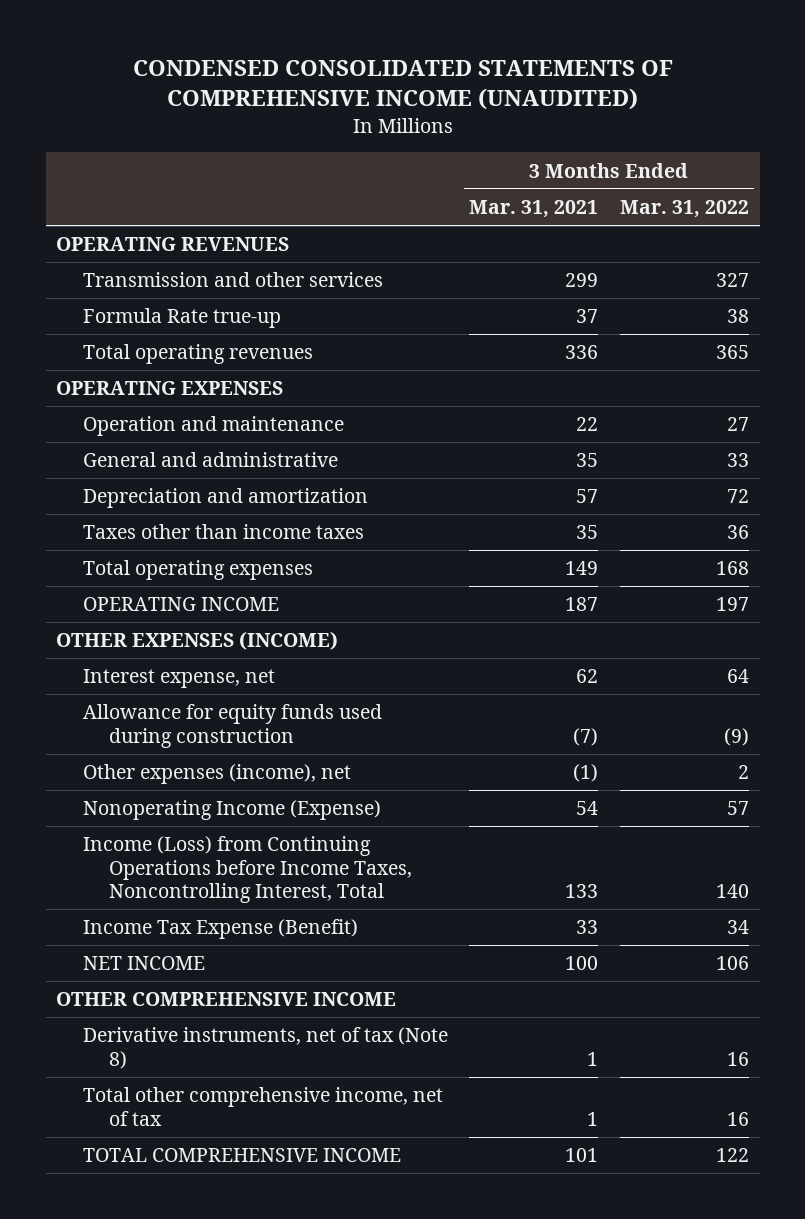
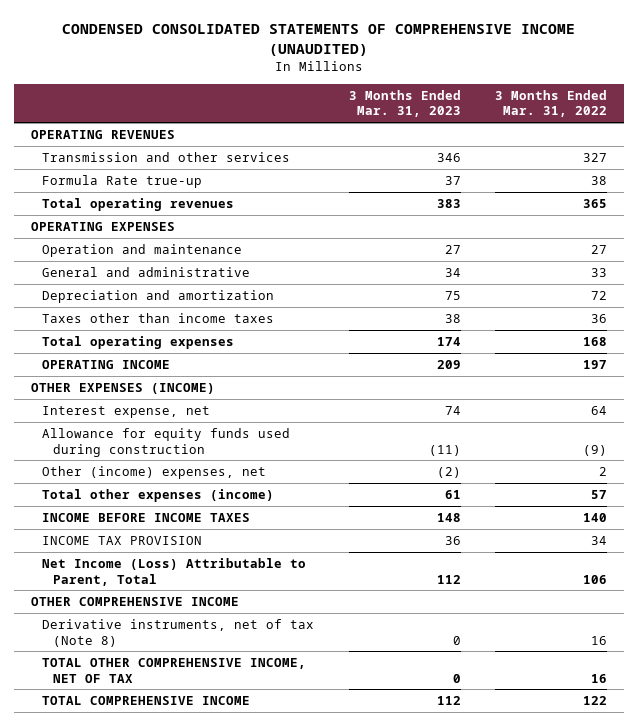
- | 3 Months Ended Mar. 31, 2021 | 3 Months Ended Mar. 31, 2022
+ | 3 Months Ended Mar. 31, 2023 | 3 Months Ended Mar. 31, 2022
- Other expenses (income), net | (1) | 2
- Nonoperating Income (Expense) | 54 | 57
- Income (Loss) from Continuing Operations before Income Taxes, Noncontrolling Interest, Total | 133 | 140
- Income Tax Expense (Benefit) | 33 | 34
- NET INCOME | 100 | 106
+ Other (income) expenses, net | (2) | 2
+ Total other expenses (income) | 61 | 57
+ INCOME BEFORE INCOME TAXES | 148 | 140
+ INCOME TAX PROVISION | 36 | 34
+ Net Income (Loss) Attributable to Parent, Total | 112 | 106
- Total other comprehensive income, net of tax | 1 | 16
+ TOTAL OTHER COMPREHENSIVE INCOME, NET OF TAX | 0 | 16

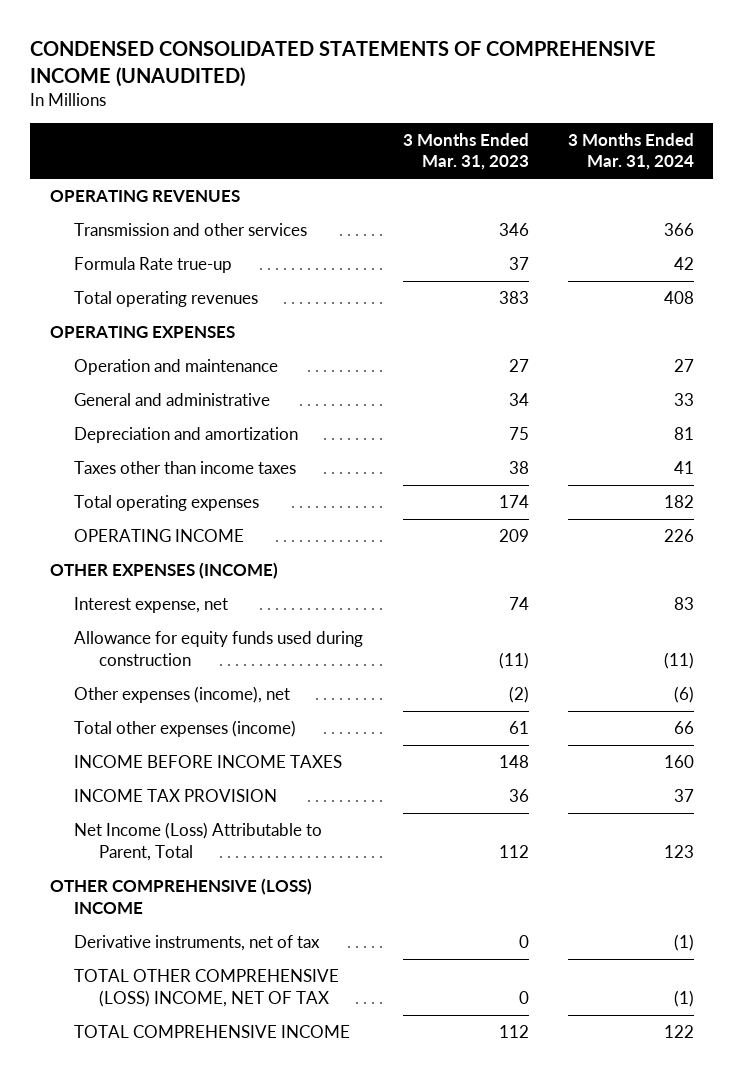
- | 3 Months Ended Mar. 31, 2023 | 3 Months Ended Mar. 31, 2022
+ | 3 Months Ended Mar. 31, 2023 | 3 Months Ended Mar. 31, 2024
- Other (income) expenses, net | (2) | 2
+ Other expenses (income), net | (2) | (6)
- OTHER COMPREHENSIVE INCOME
- Derivative instruments, net of tax (Note 8) | 0 | 16
- TOTAL OTHER COMPREHENSIVE INCOME, NET OF TAX | 0 | 16
+ OTHER COMPREHENSIVE (LOSS) INCOME
+ Derivative instruments, net of tax | 0 | (1)
+ TOTAL OTHER COMPREHENSIVE (LOSS) INCOME, NET OF TAX | 0 | (1)

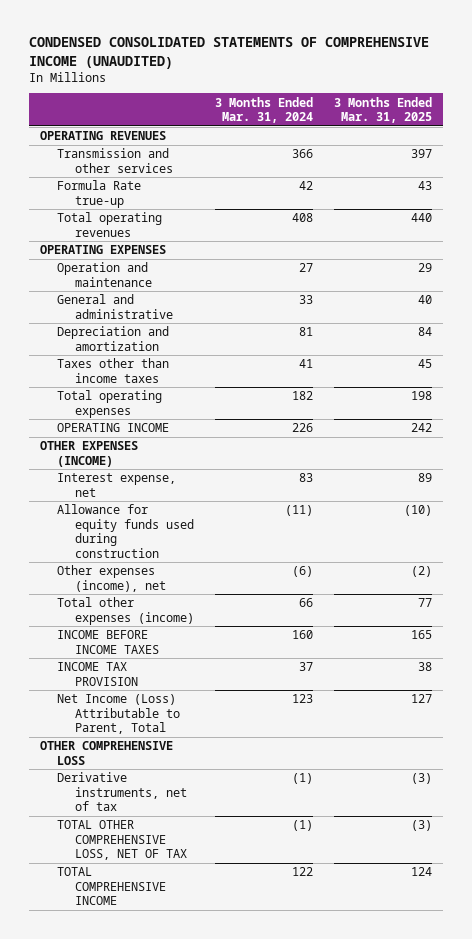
- | 3 Months Ended Mar. 31, 2023 | 3 Months Ended Mar. 31, 2024
+ | 3 Months Ended Mar. 31, 2024 | 3 Months Ended Mar. 31, 2025
- OTHER COMPREHENSIVE (LOSS) INCOME
+ OTHER COMPREHENSIVE LOSS
- TOTAL OTHER COMPREHENSIVE (LOSS) INCOME, NET OF TAX | 0 | (1)
+ TOTAL OTHER COMPREHENSIVE LOSS, NET OF TAX | (1) | (3)

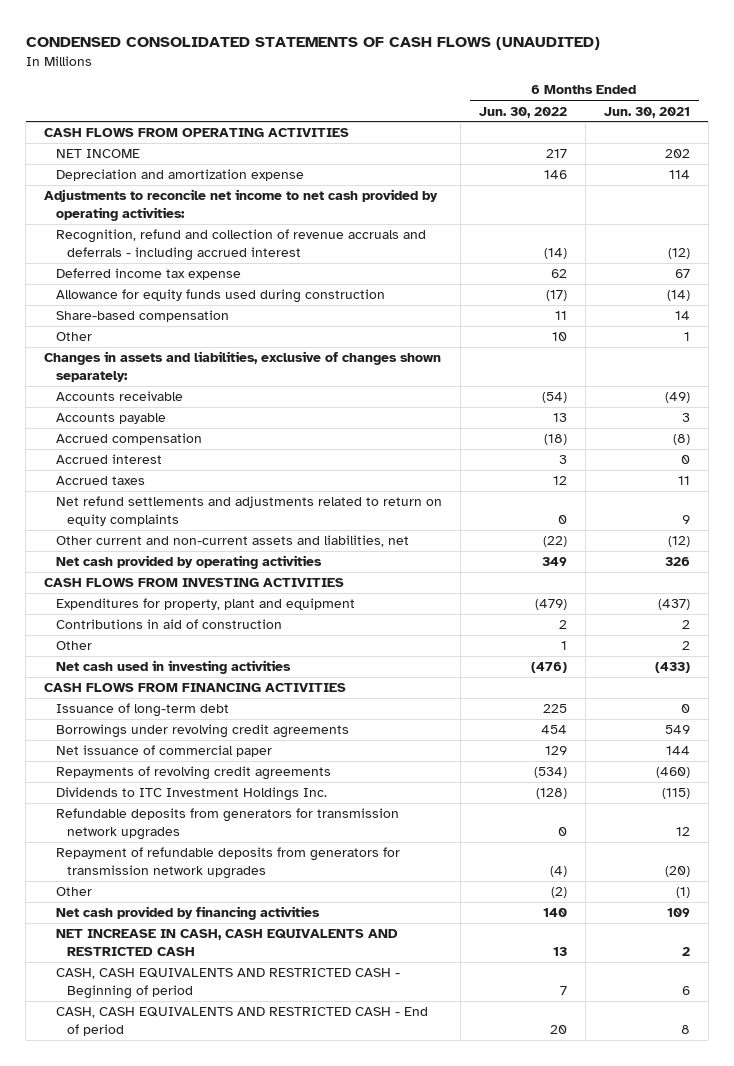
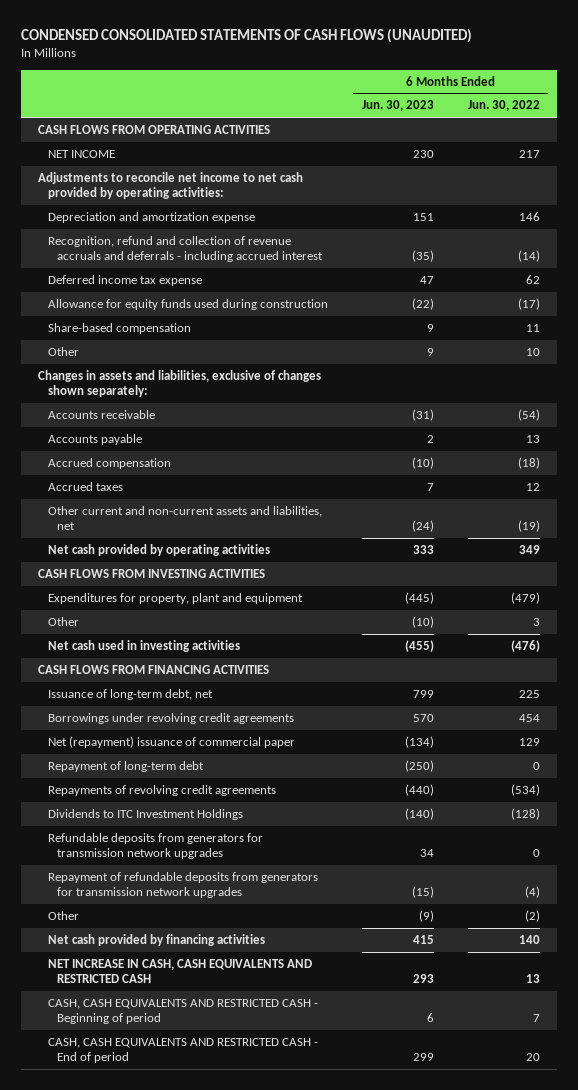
- | 6 Months Ended Jun. 30, 2022 | 6 Months Ended Jun. 30, 2021
+ | 6 Months Ended Jun. 30, 2023 | 6 Months Ended Jun. 30, 2022
moved down: Depreciation and amortization expense | 151 | 146
- Accrued interest | 3 | 0
- Net refund settlements and adjustments related to return on equity complaints | 0 | 9
- Other current and non-current assets and liabilities, net | (22) | (12)
+ Other current and non-current assets and liabilities, net | (24) | (19)
- Contributions in aid of construction | 2 | 2
- Other | 1 | 2
+ Other | (10) | 3
- Issuance of long-term debt | 225 | 0
+ Issuance of long-term debt, net | 799 | 225
- Net issuance of commercial paper | 129 | 144
+ Net (repayment) issuance of commercial paper | (134) | 129
+ Repayment of long-term debt | (250) | 0
- Dividends to ITC Investment Holdings Inc. | (128) | (115)
+ Dividends to ITC Investment Holdings | (140) | (128)

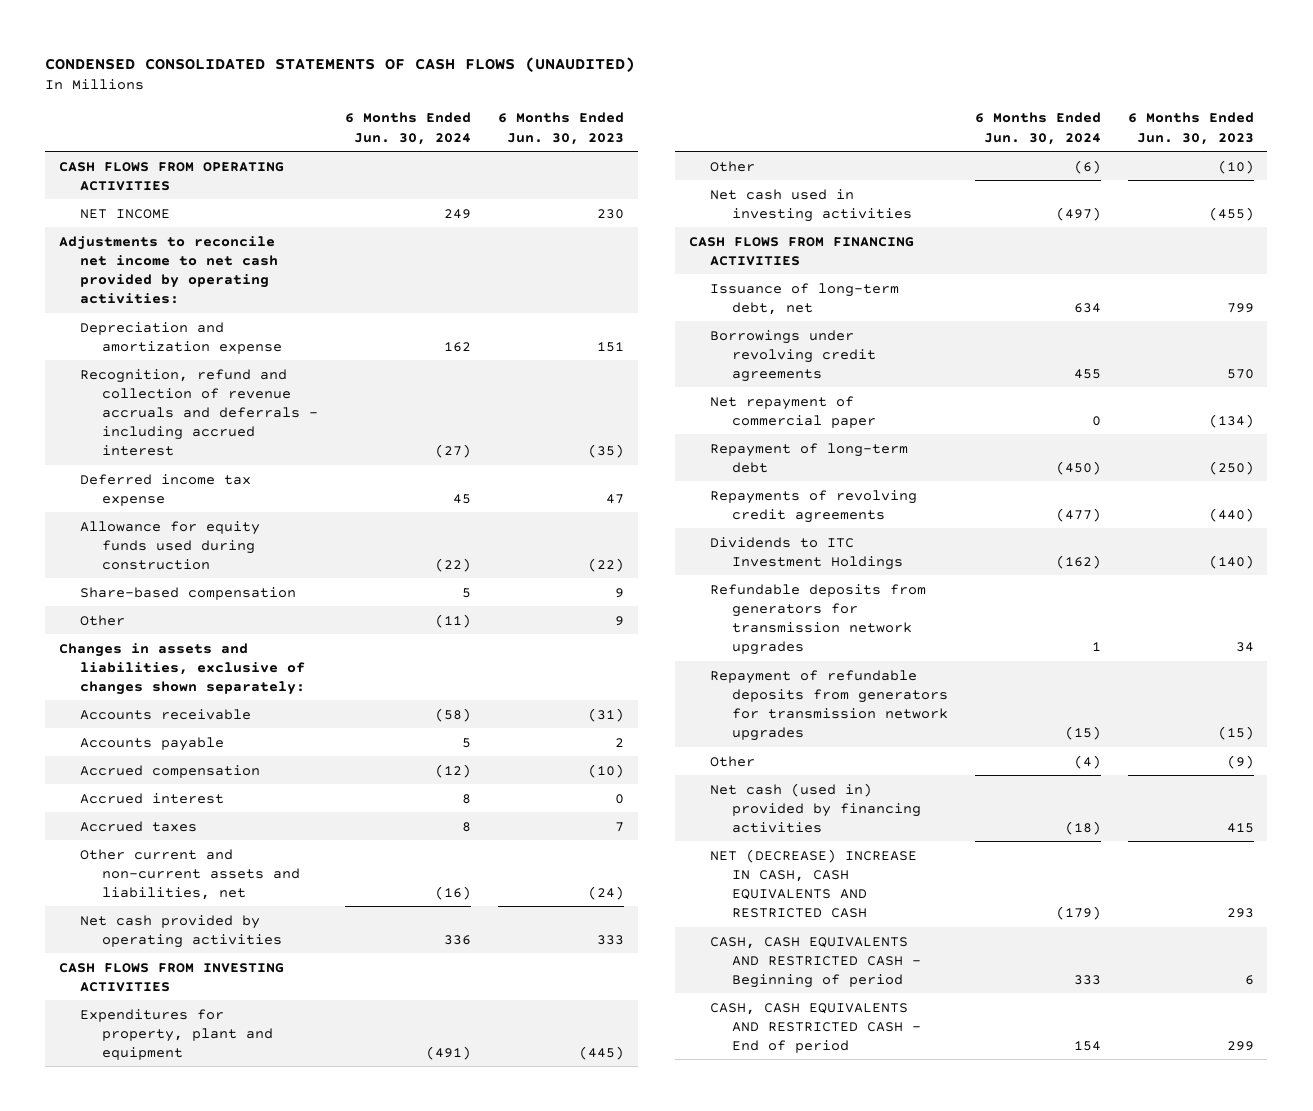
- | 6 Months Ended Jun. 30, 2023 | 6 Months Ended Jun. 30, 2022
+ | 6 Months Ended Jun. 30, 2024 | 6 Months Ended Jun. 30, 2023
+ Accrued interest | 8 | 0
- Net (repayment) issuance of commercial paper | (134) | 129
+ Net repayment of commercial paper | 0 | (134)
- Net cash provided by financing activities | 415 | 140
- NET INCREASE IN CASH, CASH EQUIVALENTS AND RESTRICTED CASH | 293 | 13
+ Net cash (used in) provided by financing activities | (18) | 415
+ NET (DECREASE) INCREASE IN CASH, CASH EQUIVALENTS AND RESTRICTED CASH | (179) | 293

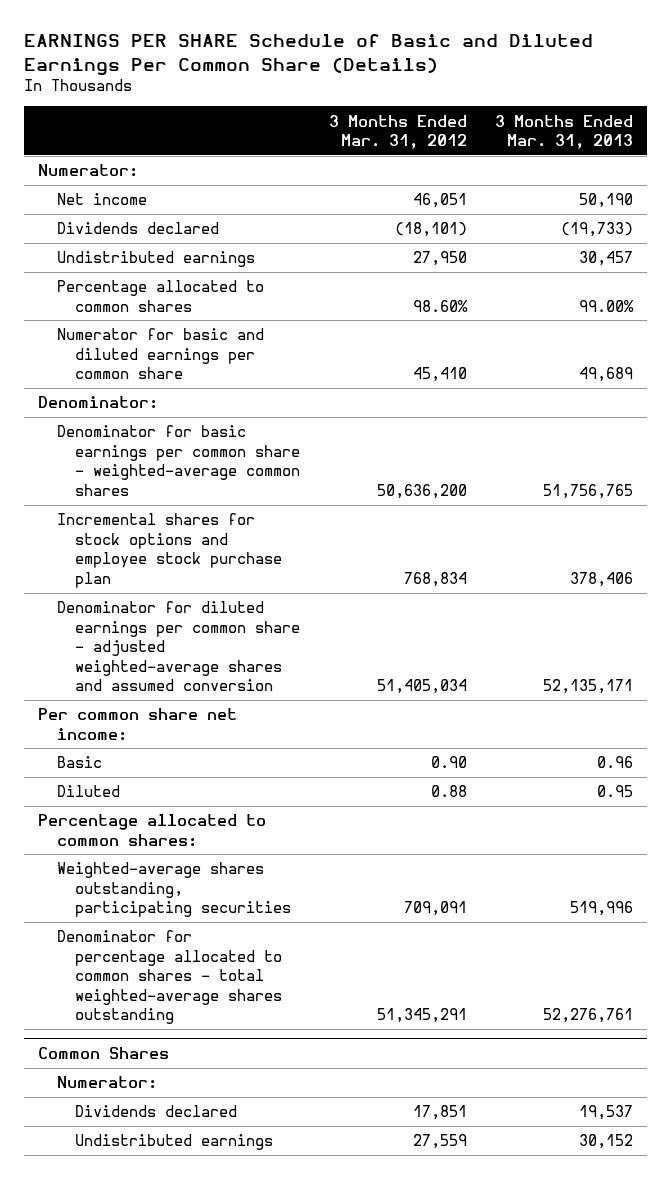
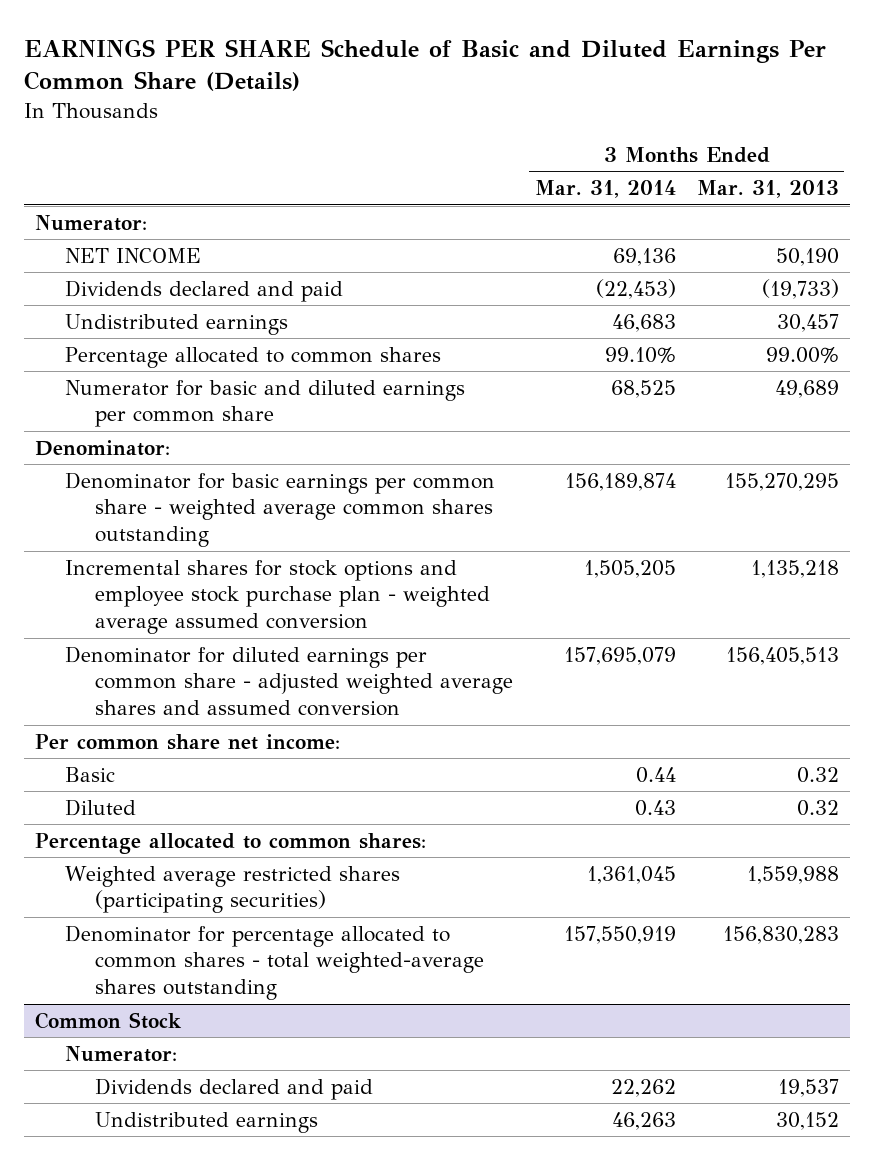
- | 3 Months Ended Mar. 31, 2012 | 3 Months Ended Mar. 31, 2013
+ | 3 Months Ended Mar. 31, 2014 | 3 Months Ended Mar. 31, 2013
- Net income | 46,051 | 50,190
- Dividends declared | (18,101) | (19,733)
+ NET INCOME | 69,136 | 50,190
+ Dividends declared and paid | (22,453) | (19,733)
- Denominator for basic earnings per common share - weighted-average common shares | 50,636,200 | 51,756,765
- Incremental shares for stock options and employee stock purchase plan | 768,834 | 378,406
- Denominator for diluted earnings per common share - adjusted weighted-average shares and assumed conversion | 51,405,034 | 52,135,171
+ Denominator for basic earnings per common share - weighted average common shares outstanding | 156,189,874 | 155,270,295
+ Incremental shares for stock options and employee stock purchase plan - weighted average assumed conversion | 1,505,205 | 1,135,218
+ Denominator for diluted earnings per common share - adjusted weighted average shares and assumed conversion | 157,695,079 | 156,405,513
- Basic | 0.90 | 0.96
- Diluted | 0.88 | 0.95
+ Basic | 0.44 | 0.32
+ Diluted | 0.43 | 0.32
- Weighted-average shares outstanding, participating securities | 709,091 | 519,996
- Denominator for percentage allocated to common shares - total weighted-average shares outstanding | 51,345,291 | 52,276,761
- Common Shares
+ Weighted average restricted shares (participating securities) | 1,361,045 | 1,559,988
+ Denominator for percentage allocated to common shares - total weighted-average shares outstanding | 157,550,919 | 156,830,283
+ Common Stock
- Dividends declared | 17,851 | 19,537
+ Dividends declared and paid | 22,262 | 19,537

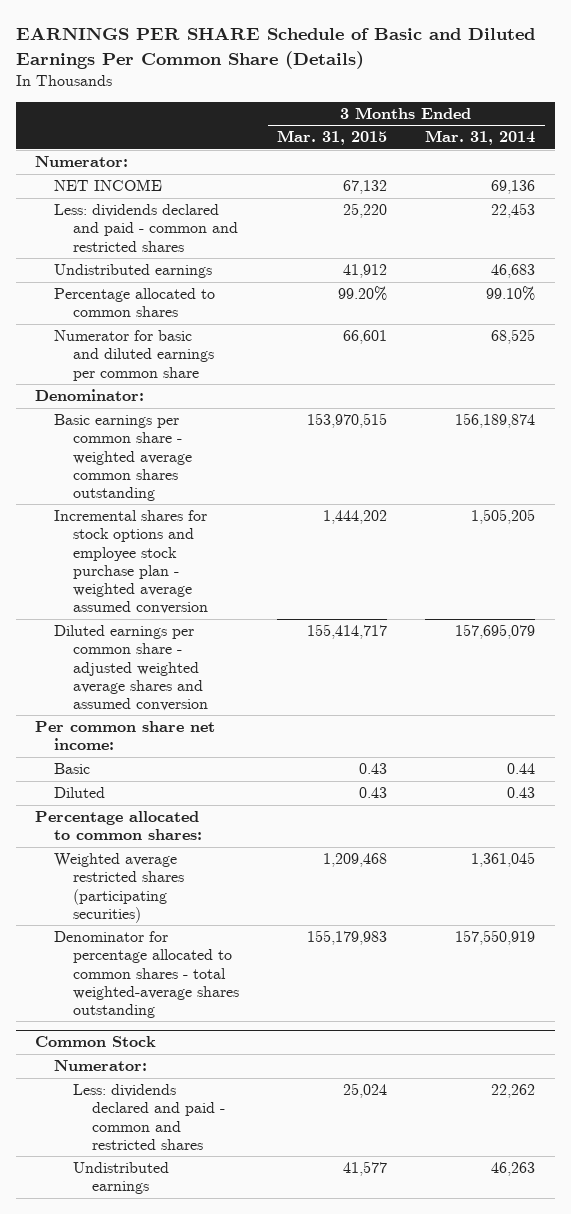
- | 3 Months Ended Mar. 31, 2014 | 3 Months Ended Mar. 31, 2013
+ | 3 Months Ended Mar. 31, 2015 | 3 Months Ended Mar. 31, 2014
- Dividends declared and paid | (22,453) | (19,733)
+ Less: dividends declared and paid - common and restricted shares | 25,220 | 22,453
- Denominator for basic earnings per common share - weighted average common shares outstanding | 156,189,874 | 155,270,295
+ Basic earnings per common share - weighted average common shares outstanding | 153,970,515 | 156,189,874
- Denominator for diluted earnings per common share - adjusted weighted average shares and assumed conversion | 157,695,079 | 156,405,513
+ Diluted earnings per common share - adjusted weighted average shares and assumed conversion | 155,414,717 | 157,695,079
@ Common Stock
- Dividends declared and paid | 22,262 | 19,537
+ Less: dividends declared and paid - common and restricted shares | 25,024 | 22,262

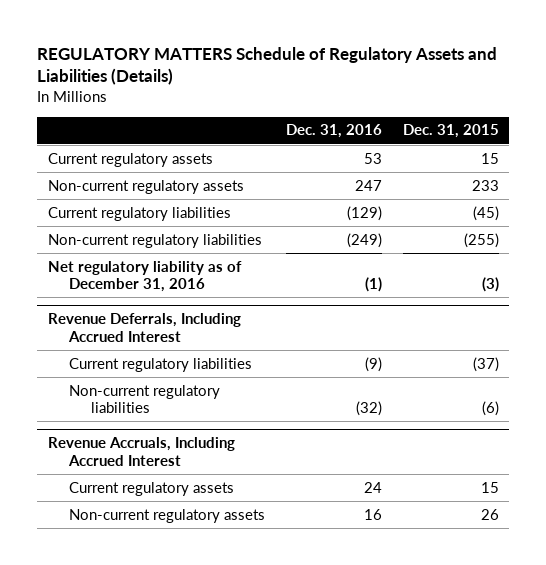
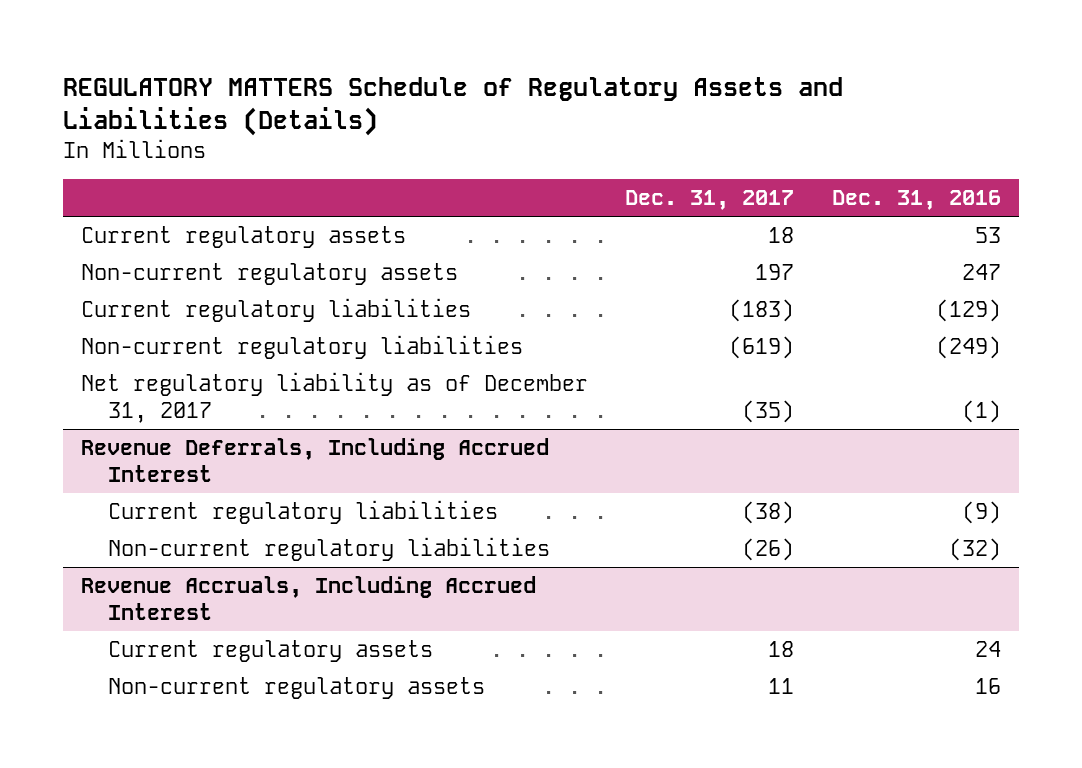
- | Dec. 31, 2016 | Dec. 31, 2015
+ | Dec. 31, 2017 | Dec. 31, 2016
- Net regulatory liability as of December 31, 2016 | (1) | (3)
+ Net regulatory liability as of December 31, 2017 | (35) | (1)

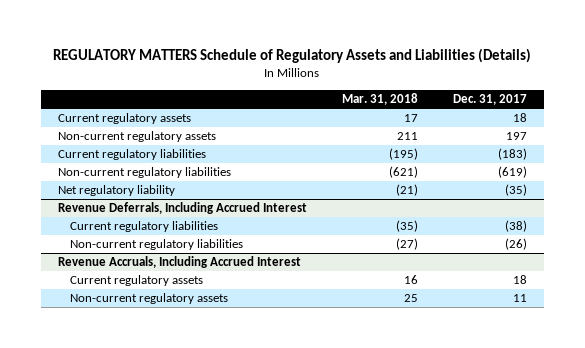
- | Dec. 31, 2017 | Dec. 31, 2016
+ | Mar. 31, 2018 | Dec. 31, 2017
- Net regulatory liability as of December 31, 2017 | (35) | (1)
+ Net regulatory liability | (21) | (35)

